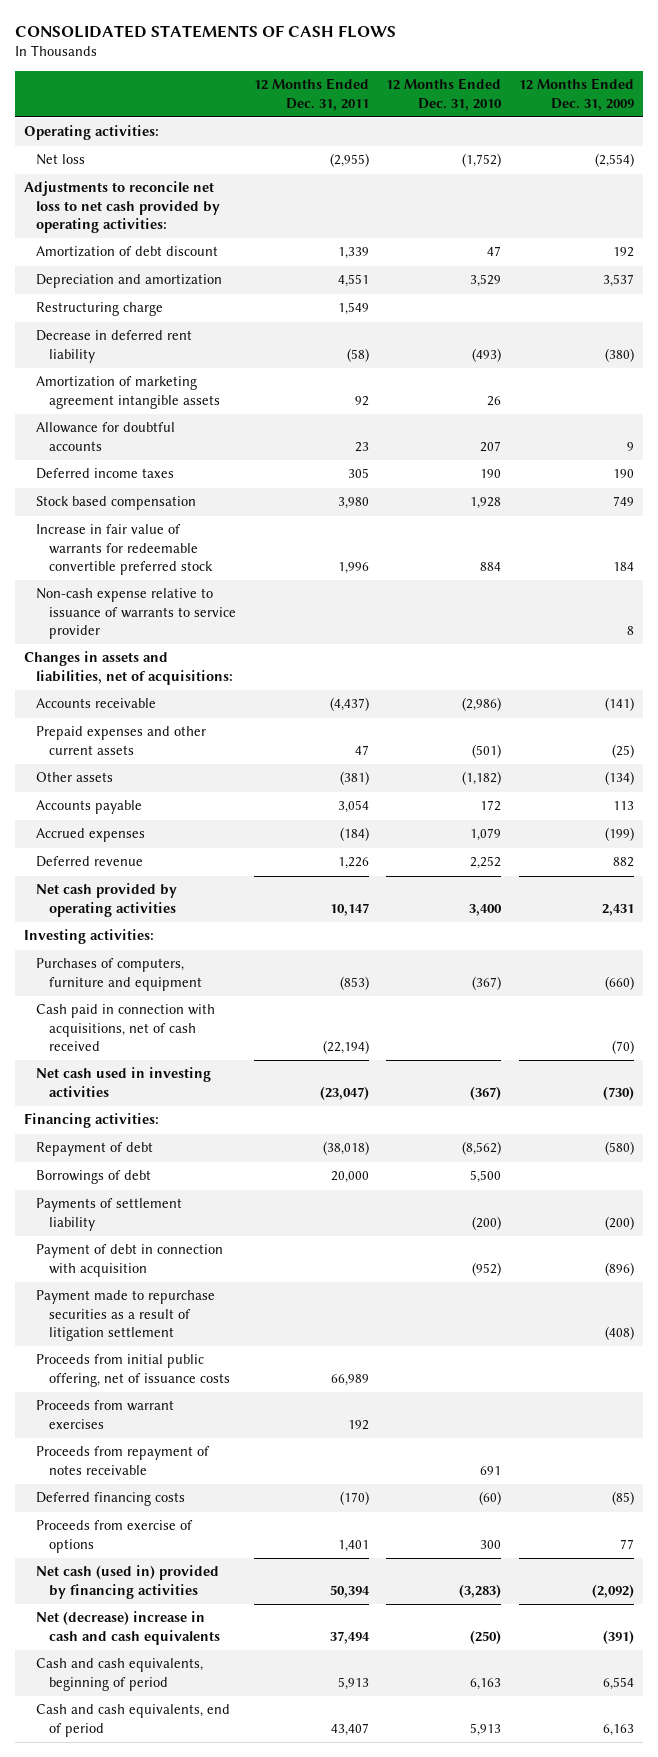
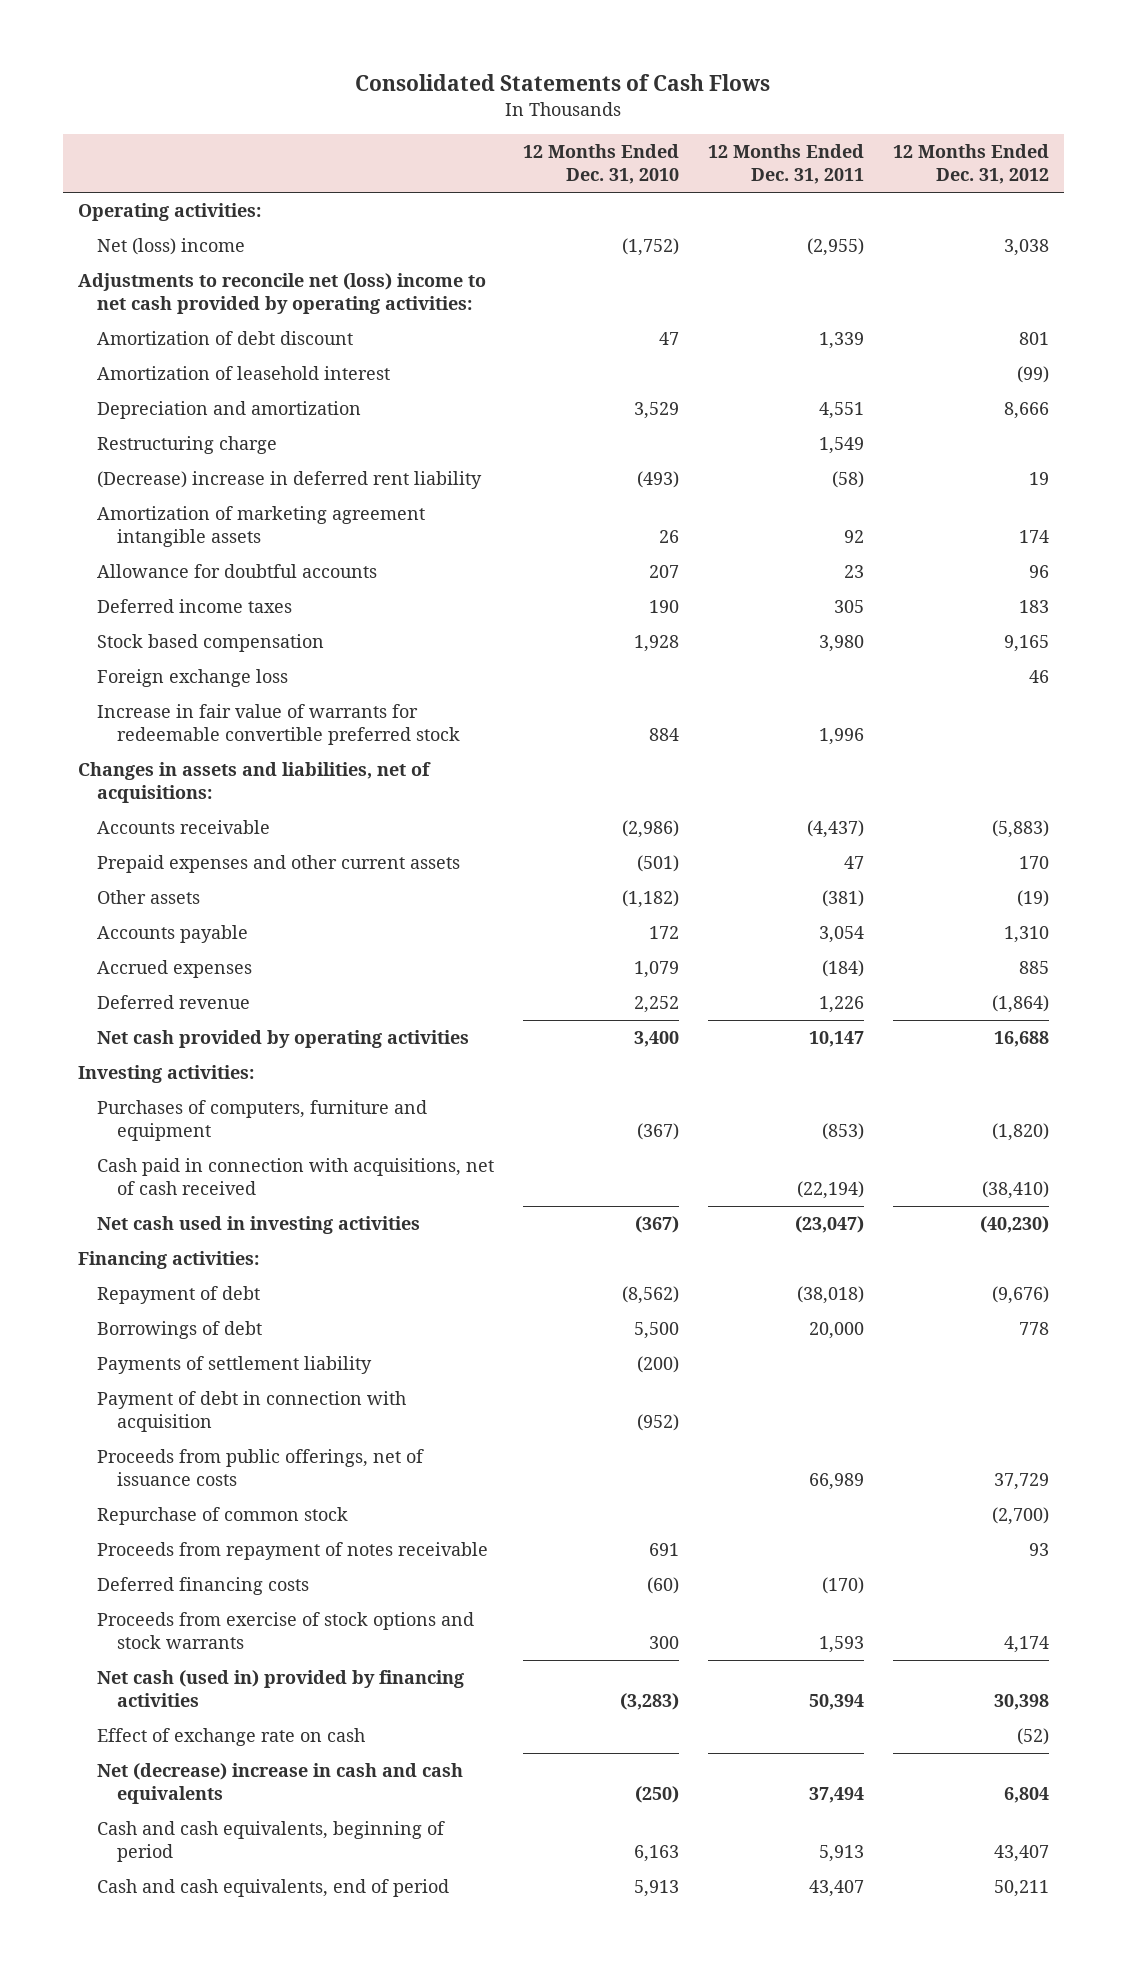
- CONSOLIDATED STATEMENTS OF CASH FLOWS
+ Consolidated Statements of Cash Flows
- | 12 Months Ended Dec. 31, 2011 | 12 Months Ended Dec. 31, 2010 | 12 Months Ended Dec. 31, 2009
+ | 12 Months Ended Dec. 31, 2010 | 12 Months Ended Dec. 31, 2011 | 12 Months Ended Dec. 31, 2012
- Net loss | (2,955) | (1,752) | (2,554)
- Adjustments to reconcile net loss to net cash provided by operating activities:
+ Net (loss) income | (1,752) | (2,955) | 3,038
+ Adjustments to reconcile net (loss) income to net cash provided by operating activities:
+ Amortization of leasehold interest | | | (99)
- Decrease in deferred rent liability | (58) | (493) | (380)
+ (Decrease) increase in deferred rent liability | (493) | (58) | 19
+ Foreign exchange loss | | | 46
- Non-cash expense relative to issuance of warrants to service provider | | | 8
- Payment made to repurchase securities as a result of litigation settlement | | | (408)
- Proceeds from initial public offering, net of issuance costs | 66,989 | |
- Proceeds from warrant exercises | 192 | |
+ Proceeds from public offerings, net of issuance costs | | 66,989 | 37,729
+ Repurchase of common stock | | | (2,700)
- Proceeds from exercise of options | 1,401 | 300 | 77
+ Proceeds from exercise of stock options and stock warrants | 300 | 1,593 | 4,174
+ Effect of exchange rate on cash | | | (52)

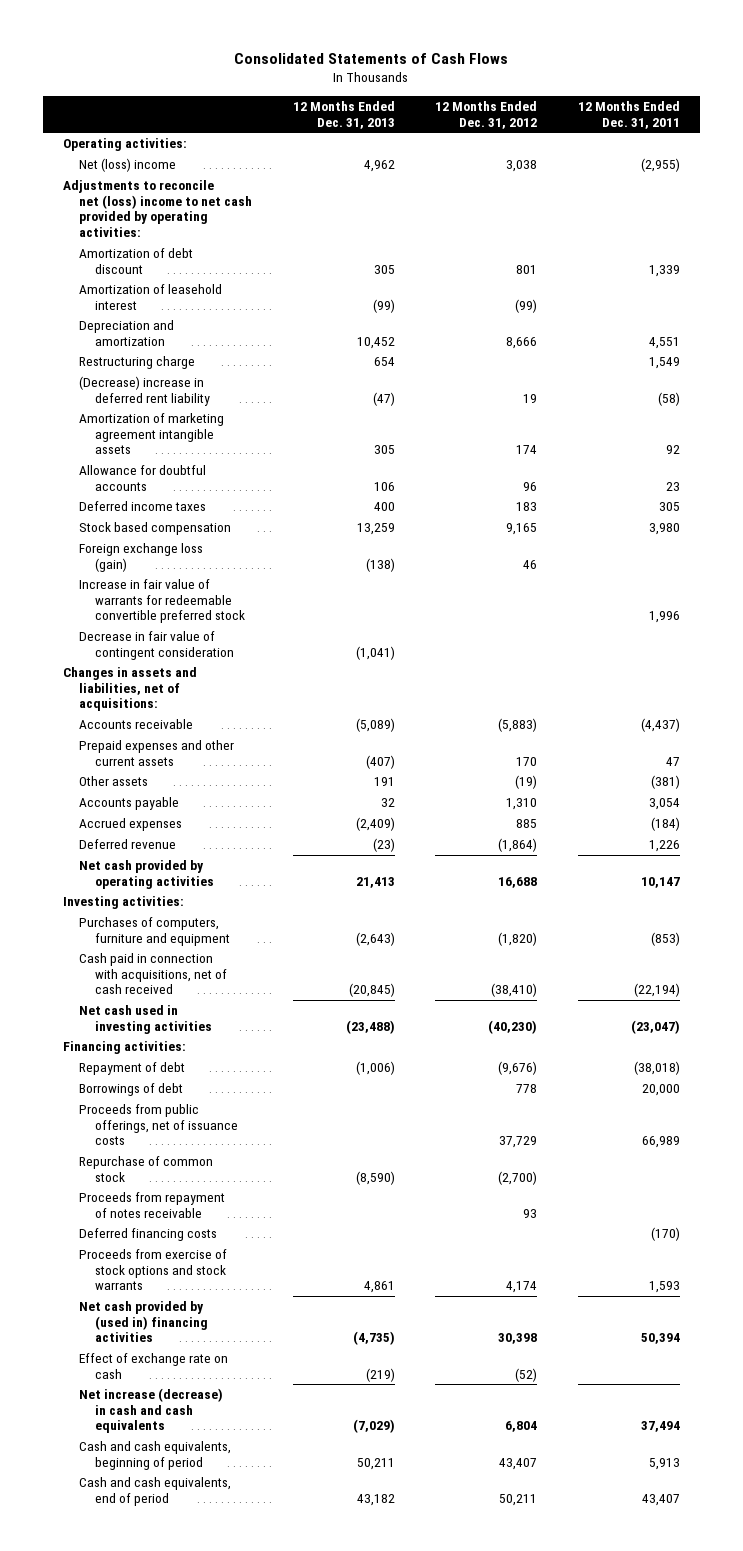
- | 12 Months Ended Dec. 31, 2010 | 12 Months Ended Dec. 31, 2011 | 12 Months Ended Dec. 31, 2012
+ | 12 Months Ended Dec. 31, 2013 | 12 Months Ended Dec. 31, 2012 | 12 Months Ended Dec. 31, 2011
- Foreign exchange loss | | | 46
+ Foreign exchange loss (gain) | (138) | 46 |
+ Decrease in fair value of contingent consideration | (1,041) | |
- Payments of settlement liability | (200) | |
- Payment of debt in connection with acquisition | (952) | |
- Net cash (used in) provided by financing activities | (3,283) | 50,394 | 30,398
+ Net cash provided by (used in) financing activities | (4,735) | 30,398 | 50,394
- Net (decrease) increase in cash and cash equivalents | (250) | 37,494 | 6,804
+ Net increase (decrease) in cash and cash equivalents | (7,029) | 6,804 | 37,494

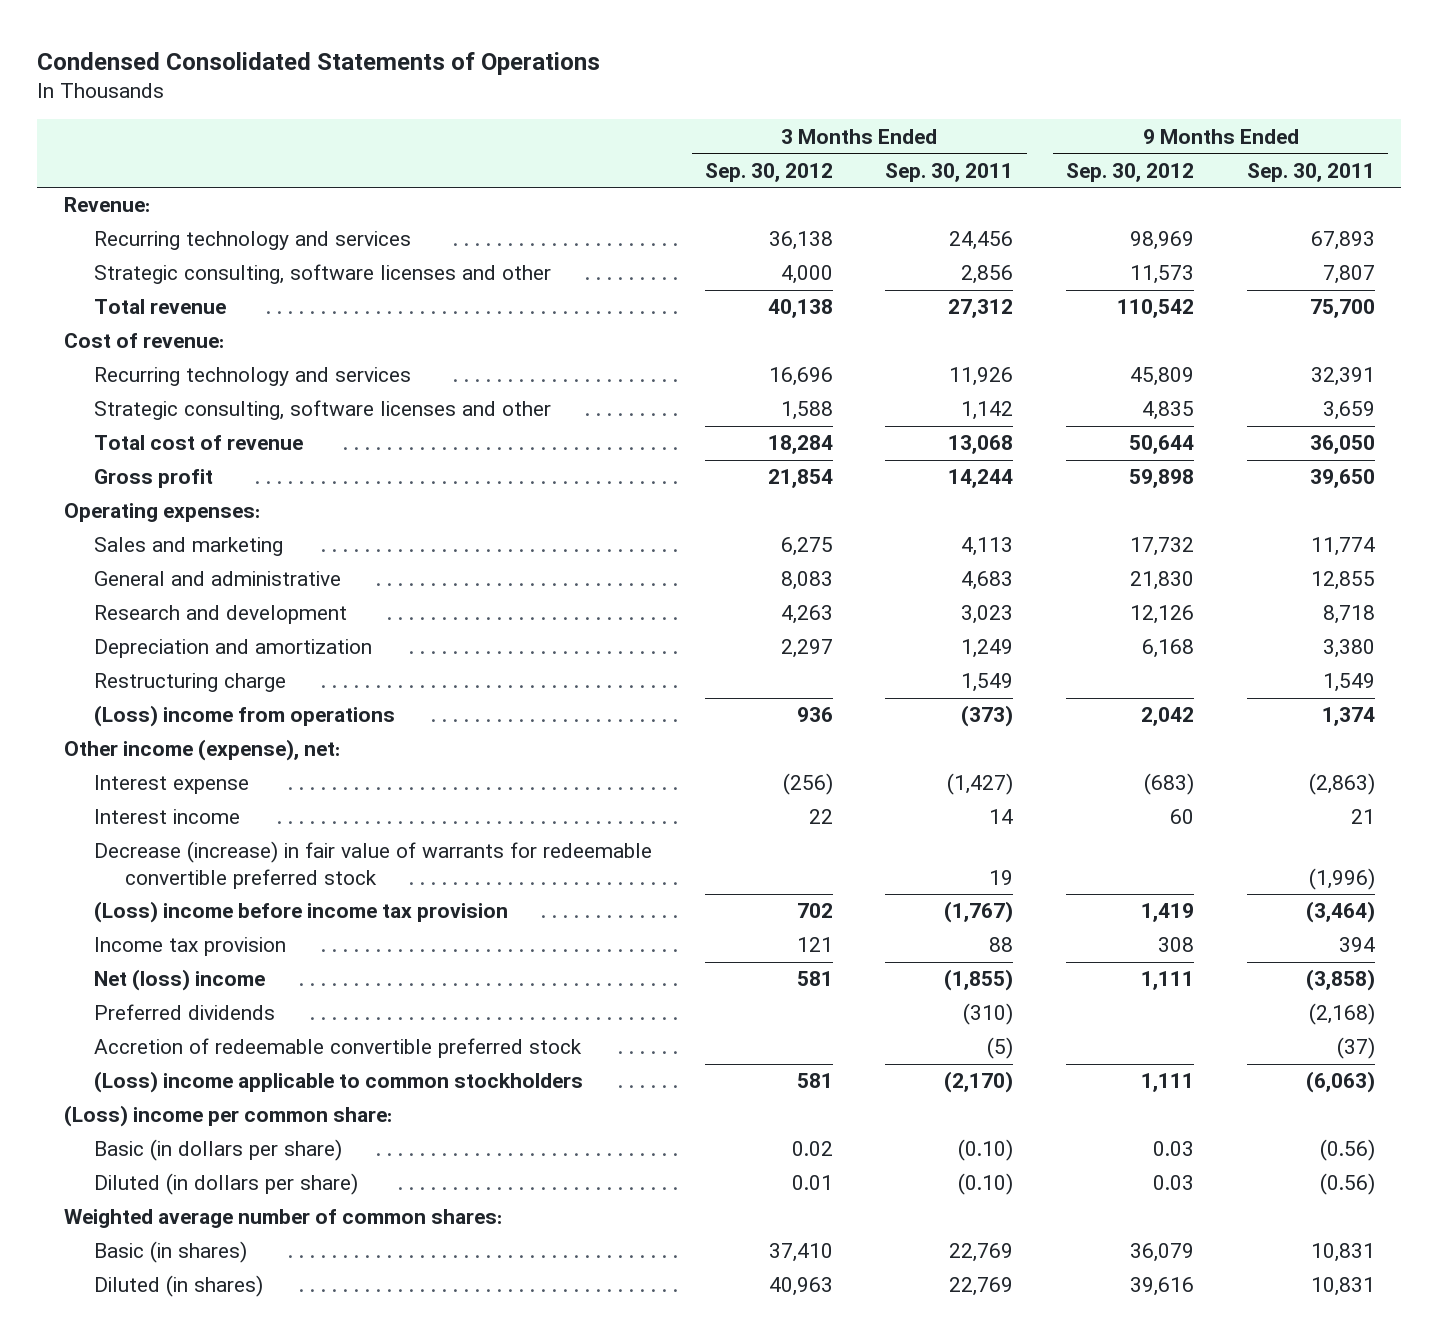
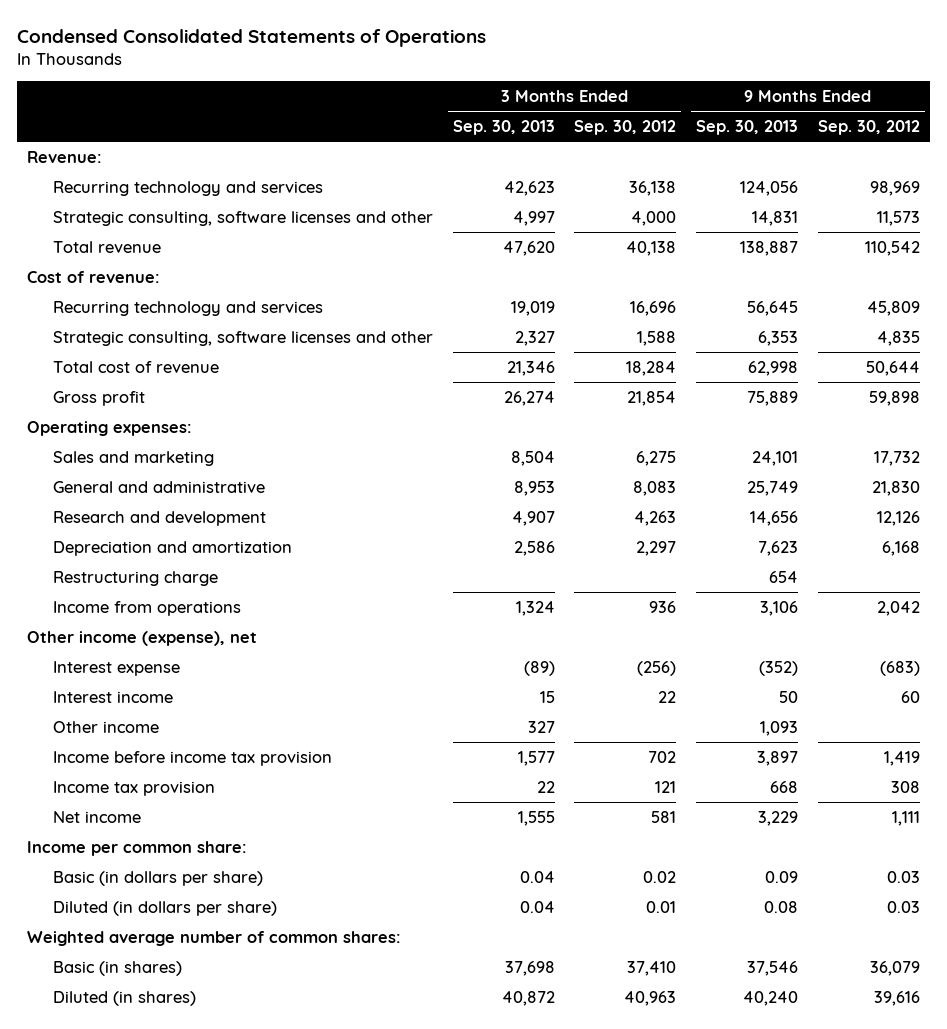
- | 3 Months Ended Sep. 30, 2012 | 3 Months Ended Sep. 30, 2011 | 9 Months Ended Sep. 30, 2012 | 9 Months Ended Sep. 30, 2011
+ | 3 Months Ended Sep. 30, 2013 | 3 Months Ended Sep. 30, 2012 | 9 Months Ended Sep. 30, 2013 | 9 Months Ended Sep. 30, 2012
- (Loss) income from operations | 936 | (373) | 2,042 | 1,374
- Other income (expense), net:
+ Income from operations | 1,324 | 936 | 3,106 | 2,042
+ Other income (expense), net
- Decrease (increase) in fair value of warrants for redeemable convertible preferred stock | | 19 | | (1,996)
- (Loss) income before income tax provision | 702 | (1,767) | 1,419 | (3,464)
+ Other income | 327 | | 1,093 |
+ Income before income tax provision | 1,577 | 702 | 3,897 | 1,419
- Net (loss) income | 581 | (1,855) | 1,111 | (3,858)
- Preferred dividends | | (310) | | (2,168)
- Accretion of redeemable convertible preferred stock | | (5) | | (37)
- (Loss) income applicable to common stockholders | 581 | (2,170) | 1,111 | (6,063)
- (Loss) income per common share:
+ Net income | 1,555 | 581 | 3,229 | 1,111
+ Income per common share:

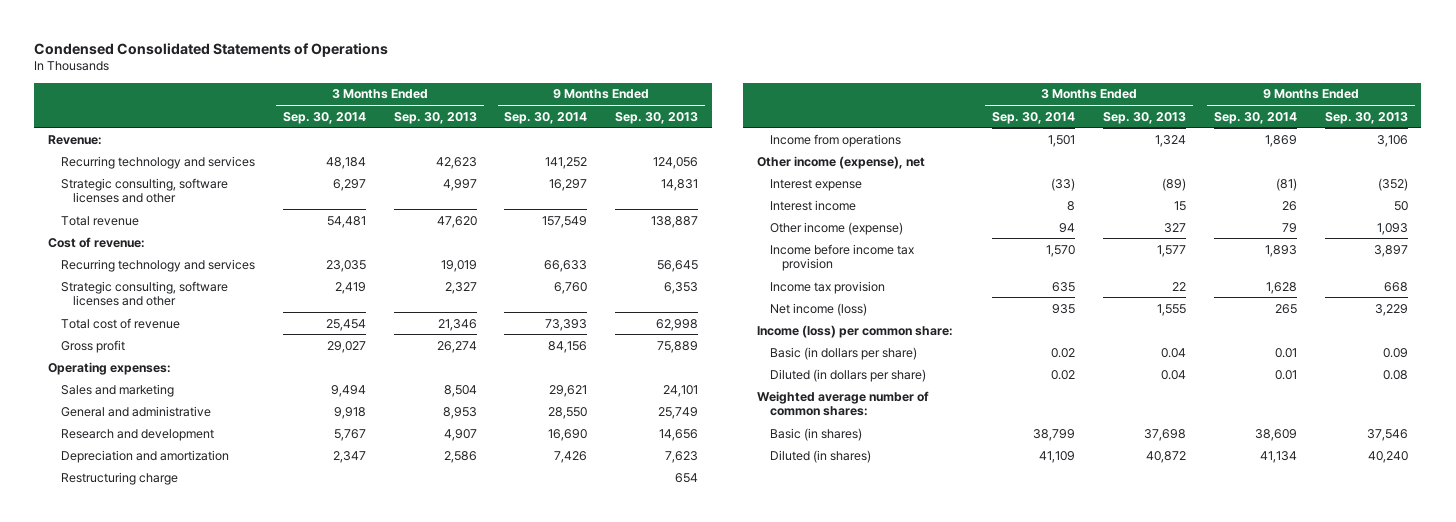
- | 3 Months Ended Sep. 30, 2013 | 3 Months Ended Sep. 30, 2012 | 9 Months Ended Sep. 30, 2013 | 9 Months Ended Sep. 30, 2012
+ | 3 Months Ended Sep. 30, 2014 | 3 Months Ended Sep. 30, 2013 | 9 Months Ended Sep. 30, 2014 | 9 Months Ended Sep. 30, 2013
- Other income | 327 | | 1,093 |
+ Other income (expense) | 94 | 327 | 79 | 1,093
- Net income | 1,555 | 581 | 3,229 | 1,111
- Income per common share:
+ Net income (loss) | 935 | 1,555 | 265 | 3,229
+ Income (loss) per common share:

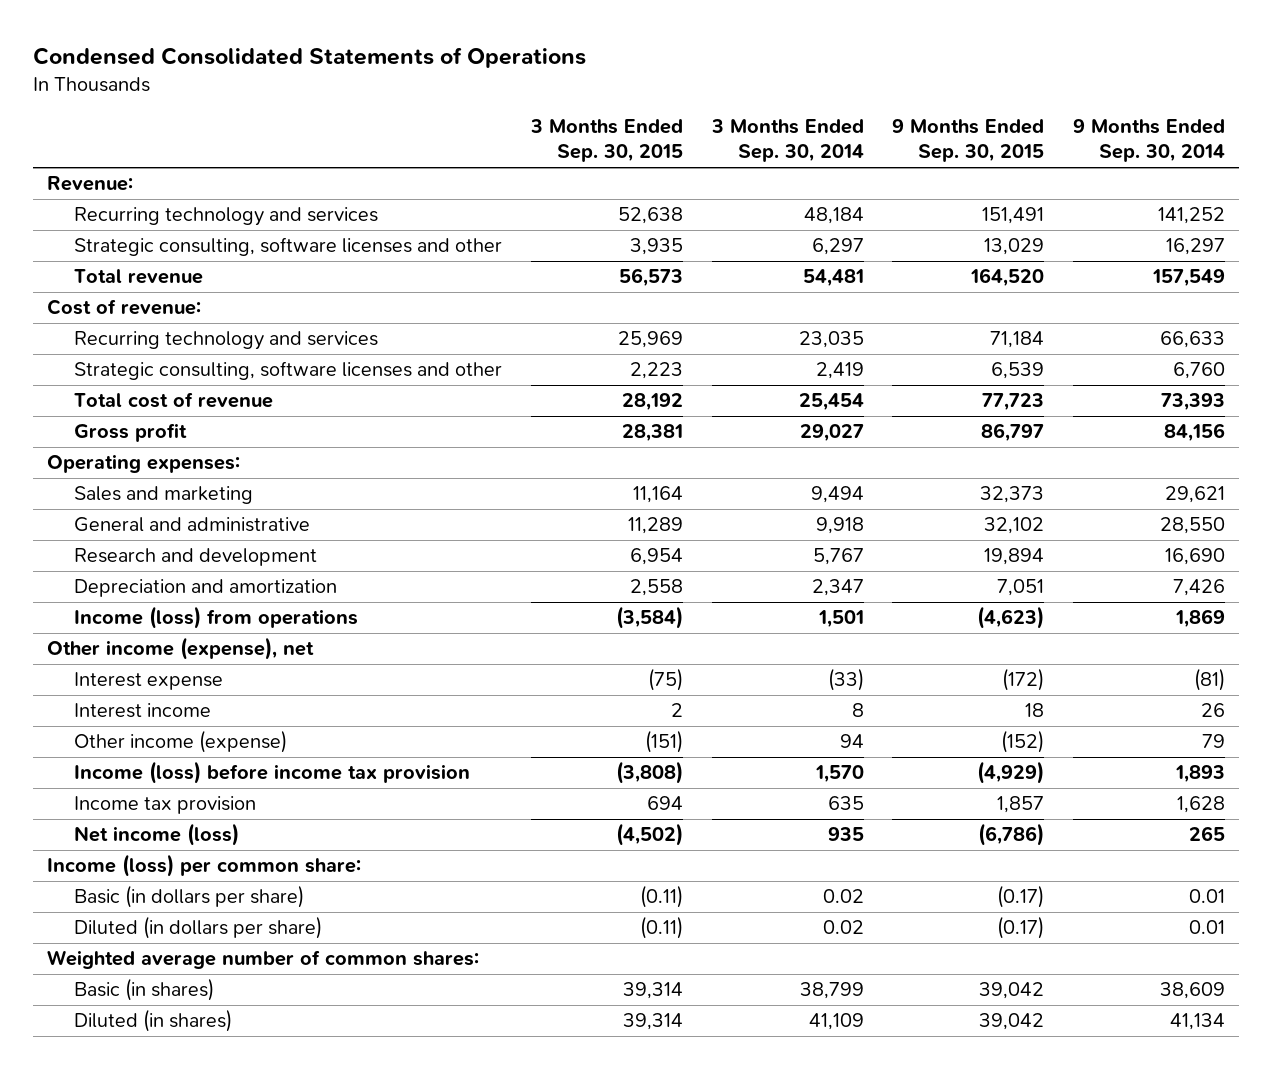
- | 3 Months Ended Sep. 30, 2014 | 3 Months Ended Sep. 30, 2013 | 9 Months Ended Sep. 30, 2014 | 9 Months Ended Sep. 30, 2013
+ | 3 Months Ended Sep. 30, 2015 | 3 Months Ended Sep. 30, 2014 | 9 Months Ended Sep. 30, 2015 | 9 Months Ended Sep. 30, 2014
- Restructuring charge | | | | 654
- Income from operations | 1,501 | 1,324 | 1,869 | 3,106
+ Income (loss) from operations | (3,584) | 1,501 | (4,623) | 1,869
- Income before income tax provision | 1,570 | 1,577 | 1,893 | 3,897
+ Income (loss) before income tax provision | (3,808) | 1,570 | (4,929) | 1,893

